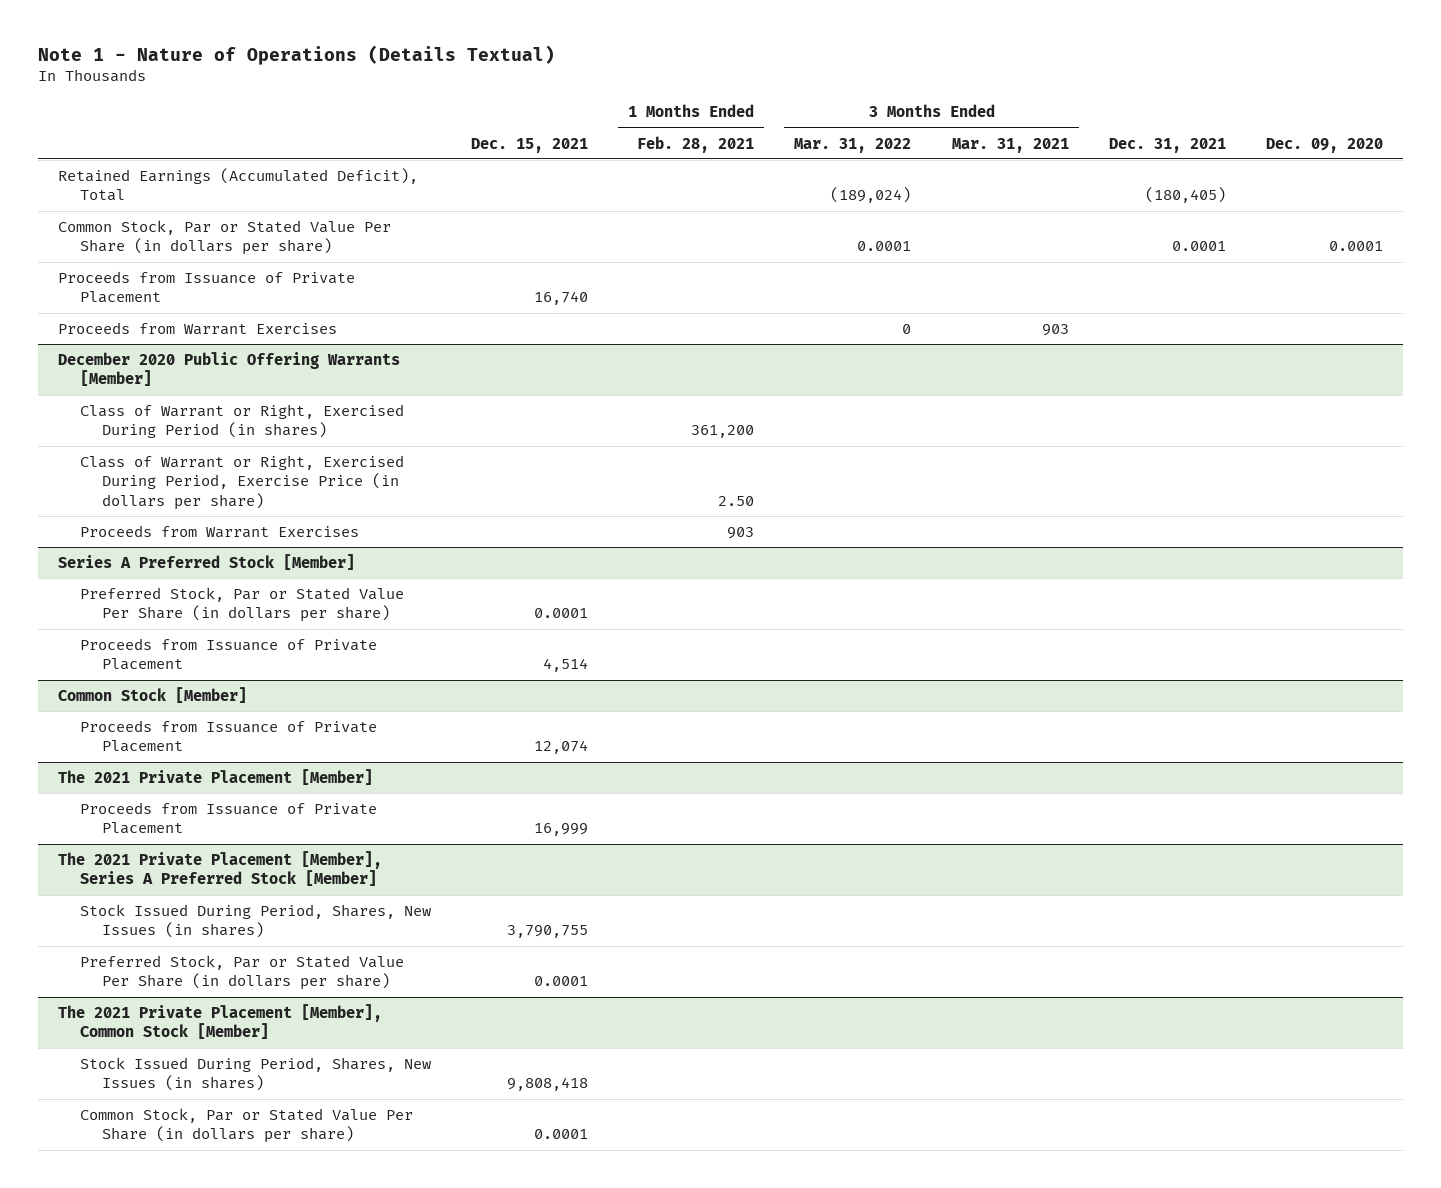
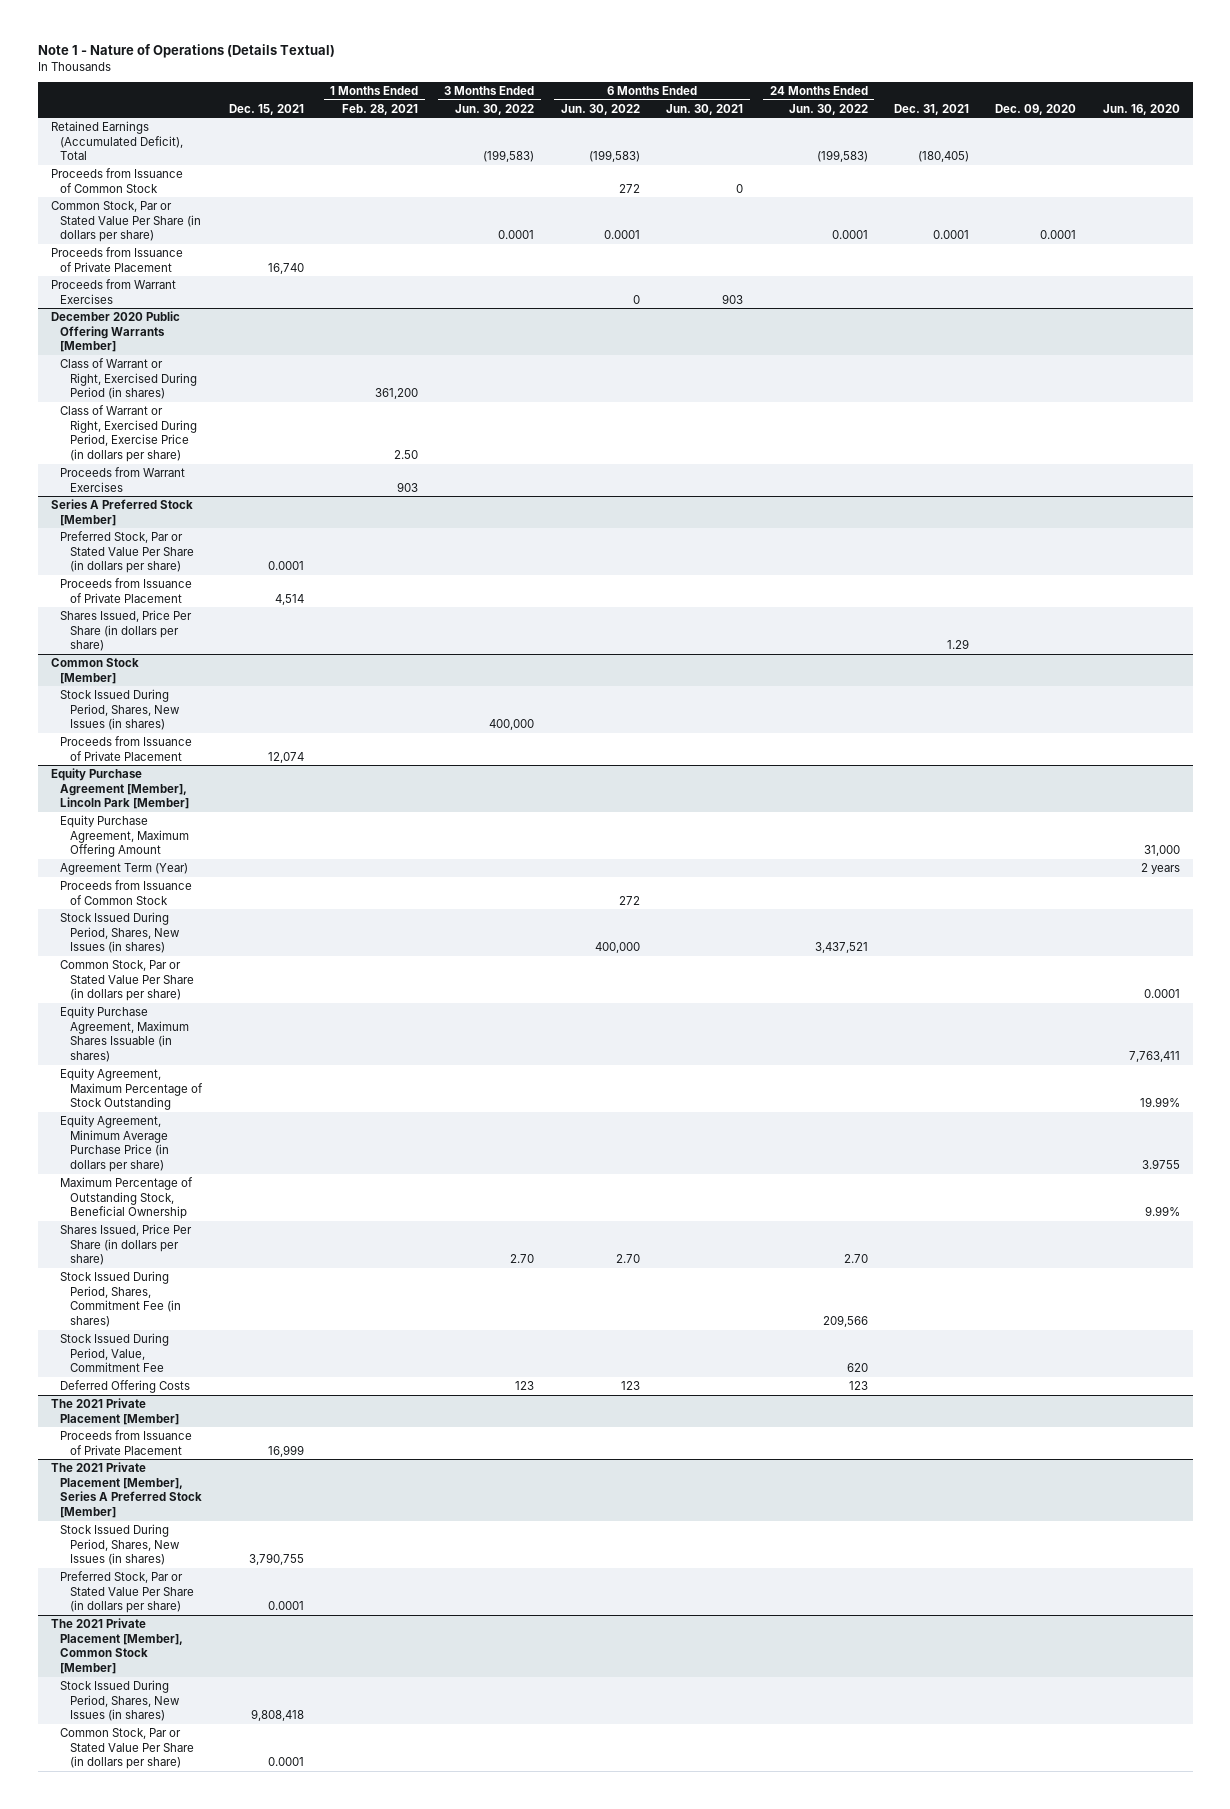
- | Dec. 15, 2021 | 1 Months Ended Feb. 28, 2021 | 3 Months Ended Mar. 31, 2022 | 3 Months Ended Mar. 31, 2021 | Dec. 31, 2021 | Dec. 09, 2020
+ | Dec. 15, 2021 | 1 Months Ended Feb. 28, 2021 | 3 Months Ended Jun. 30, 2022 | 6 Months Ended Jun. 30, 2022 | 6 Months Ended Jun. 30, 2021 | 24 Months Ended Jun. 30, 2022 | Dec. 31, 2021 | Dec. 09, 2020 | Jun. 16, 2020
+ Proceeds from Issuance of Common Stock | | | | 272 | 0 | | | |
@ Series A Preferred Stock [Member]
+ Shares Issued, Price Per Share (in dollars per share) | | | | | | | 1.29 | |
@ Common Stock [Member]
+ Stock Issued During Period, Shares, New Issues (in shares) | | | 400,000 | | | | | |
+ Equity Purchase Agreement [Member], Lincoln Park [Member]
+ Equity Purchase Agreement, Maximum Offering Amount | | | | | | | | | 31,000
+ Agreement Term (Year) | | | | | | | | | 2 years
+ Proceeds from Issuance of Common Stock | | | | 272 | | | | |
+ Stock Issued During Period, Shares, New Issues (in shares) | | | | 400,000 | | 3,437,521 | | |
+ Common Stock, Par or Stated Value Per Share (in dollars per share) | | | | | | | | | 0.0001
+ Equity Purchase Agreement, Maximum Shares Issuable (in shares) | | | | | | | | | 7,763,411
+ Equity Agreement, Maximum Percentage of Stock Outstanding | | | | | | | | | 19.99%
+ Equity Agreement, Minimum Average Purchase Price (in dollars per share) | | | | | | | | | 3.9755
+ Maximum Percentage of Outstanding Stock, Beneficial Ownership | | | | | | | | | 9.99%
+ Shares Issued, Price Per Share (in dollars per share) | | | 2.70 | 2.70 | | 2.70 | | |
+ Stock Issued During Period, Shares, Commitment Fee (in shares) | | | | | | 209,566 | | |
+ Stock Issued During Period, Value, Commitment Fee | | | | | | 620 | | |
+ Deferred Offering Costs | | | 123 | 123 | | 123 | | |

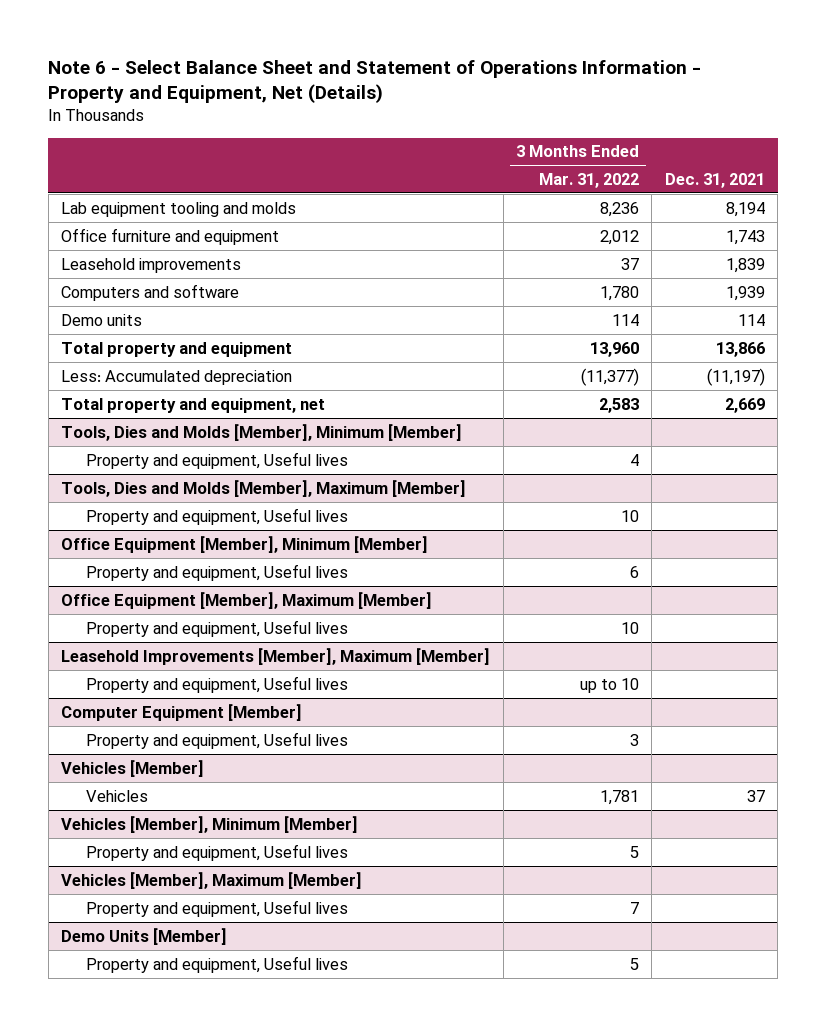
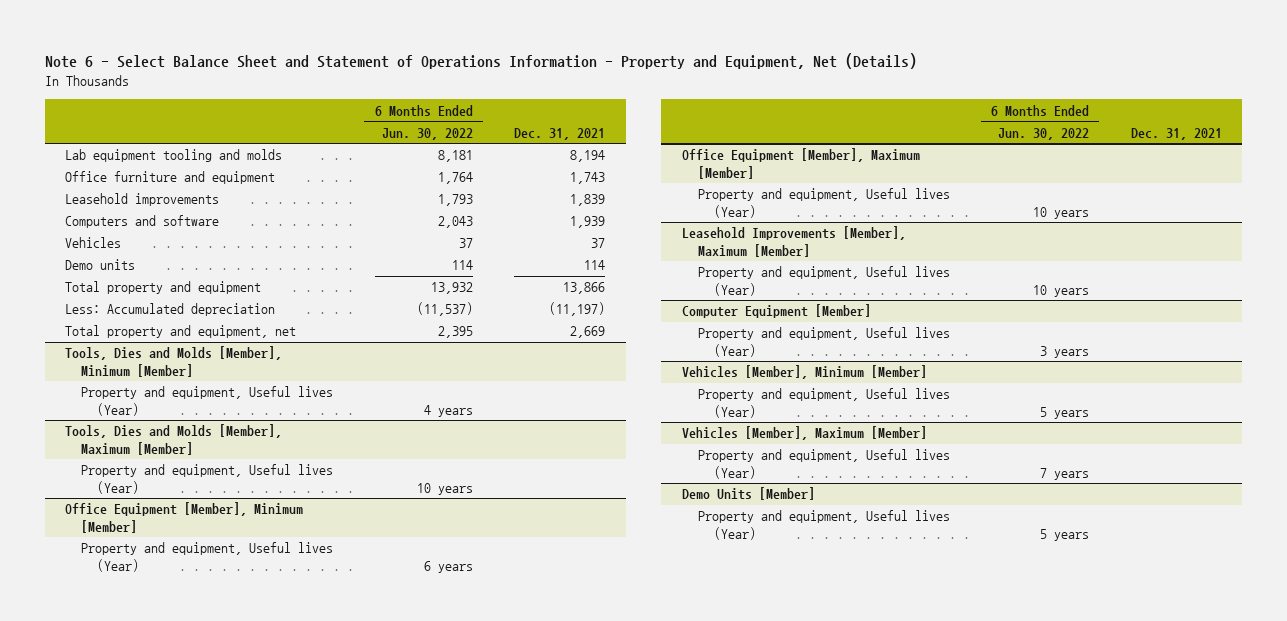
- | 3 Months Ended Mar. 31, 2022 | Dec. 31, 2021
+ | 6 Months Ended Jun. 30, 2022 | Dec. 31, 2021
+ Vehicles | 37 | 37
@ Tools, Dies and Molds [Member], Minimum [Member]
- Property and equipment, Useful lives | 4 |
+ Property and equipment, Useful lives (Year) | 4 years |
@ Tools, Dies and Molds [Member], Maximum [Member]
- Property and equipment, Useful lives | 10 |
+ Property and equipment, Useful lives (Year) | 10 years |
@ Office Equipment [Member], Minimum [Member]
- Property and equipment, Useful lives | 6 |
+ Property and equipment, Useful lives (Year) | 6 years |
@ Office Equipment [Member], Maximum [Member]
- Property and equipment, Useful lives | 10 |
+ Property and equipment, Useful lives (Year) | 10 years |
@ Leasehold Improvements [Member], Maximum [Member]
- Property and equipment, Useful lives | up to 10 |
+ Property and equipment, Useful lives (Year) | 10 years |
@ Computer Equipment [Member]
- Property and equipment, Useful lives | 3 |
- Vehicles [Member]
- Vehicles | 1,781 | 37
@ Computer Equipment [Member]
+ Property and equipment, Useful lives (Year) | 3 years |
@ Vehicles [Member], Minimum [Member]
- Property and equipment, Useful lives | 5 |
+ Property and equipment, Useful lives (Year) | 5 years |
@ Vehicles [Member], Maximum [Member]
- Property and equipment, Useful lives | 7 |
+ Property and equipment, Useful lives (Year) | 7 years |
@ Demo Units [Member]
- Property and equipment, Useful lives | 5 |
+ Property and equipment, Useful lives (Year) | 5 years |

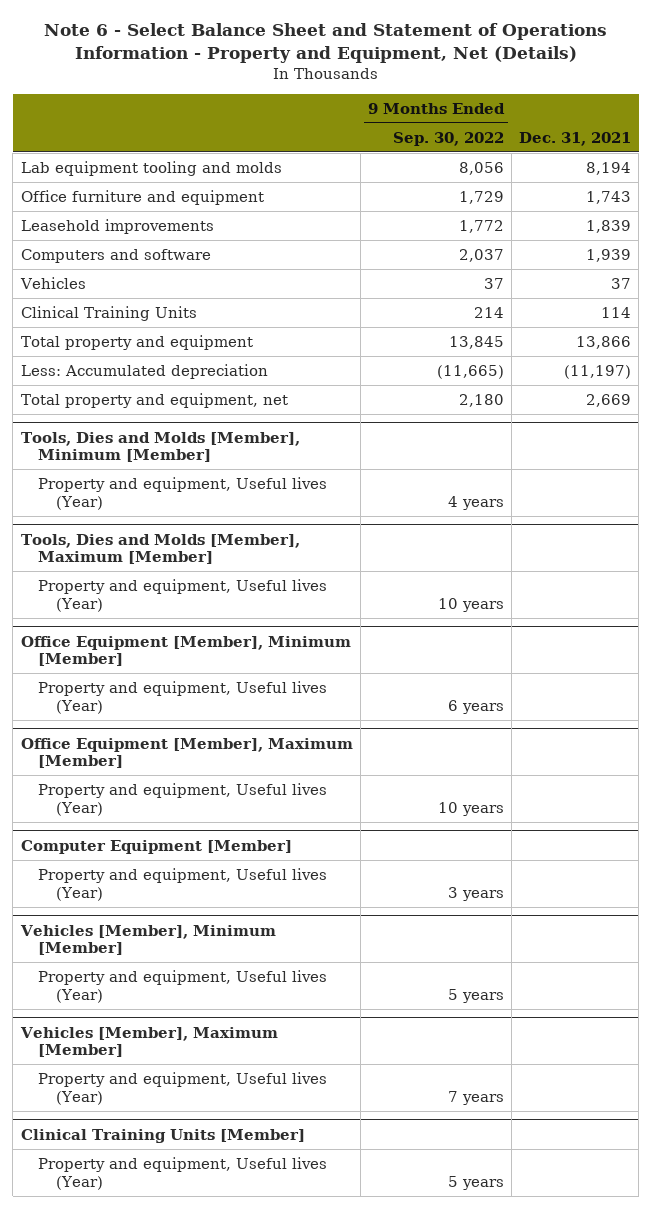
- | 6 Months Ended Jun. 30, 2022 | Dec. 31, 2021
+ | 9 Months Ended Sep. 30, 2022 | Dec. 31, 2021
- Demo units | 114 | 114
+ Clinical Training Units | 214 | 114
- Leasehold Improvements [Member], Maximum [Member]
- Property and equipment, Useful lives (Year) | 10 years |
- Demo Units [Member]
- Property and equipment, Useful lives (Year) | 5 years |
+ Clinical Training Units [Member]
+ Property and equipment, Useful lives (Year) | 5 years |

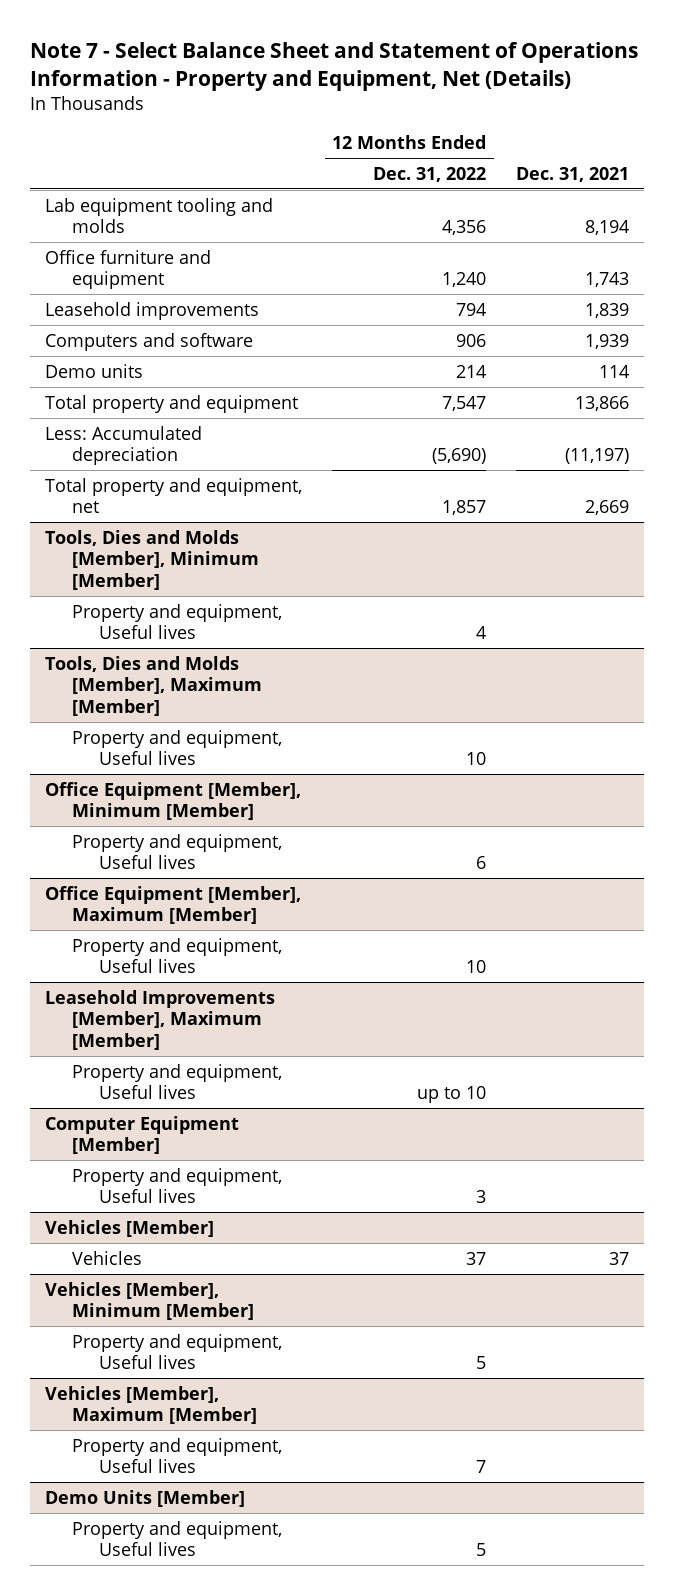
- Note 6 - Select Balance Sheet and Statement of Operations Information - Property and Equipment, Net (Details)
+ Note 7 - Select Balance Sheet and Statement of Operations Information - Property and Equipment, Net (Details)
- | 9 Months Ended Sep. 30, 2022 | Dec. 31, 2021
+ | 12 Months Ended Dec. 31, 2022 | Dec. 31, 2021
- Vehicles | 37 | 37
- Clinical Training Units | 214 | 114
+ Demo units | 214 | 114
@ Tools, Dies and Molds [Member], Minimum [Member]
- Property and equipment, Useful lives (Year) | 4 years |
+ Property and equipment, Useful lives | 4 |
@ Tools, Dies and Molds [Member], Maximum [Member]
- Property and equipment, Useful lives (Year) | 10 years |
+ Property and equipment, Useful lives | 10 |
@ Office Equipment [Member], Minimum [Member]
- Property and equipment, Useful lives (Year) | 6 years |
+ Property and equipment, Useful lives | 6 |
@ Office Equipment [Member], Maximum [Member]
- Property and equipment, Useful lives (Year) | 10 years |
+ Property and equipment, Useful lives | 10 |
+ Leasehold Improvements [Member], Maximum [Member]
+ Property and equipment, Useful lives | up to 10 |
@ Computer Equipment [Member]
- Property and equipment, Useful lives (Year) | 3 years |
+ Property and equipment, Useful lives | 3 |
+ Vehicles [Member]
+ Vehicles | 37 | 37
@ Vehicles [Member], Minimum [Member]
- Property and equipment, Useful lives (Year) | 5 years |
+ Property and equipment, Useful lives | 5 |
@ Vehicles [Member], Maximum [Member]
- Property and equipment, Useful lives (Year) | 7 years |
- Clinical Training Units [Member]
- Property and equipment, Useful lives (Year) | 5 years |
@ Vehicles [Member], Maximum [Member]
+ Property and equipment, Useful lives | 7 |
+ Demo Units [Member]
+ Property and equipment, Useful lives | 5 |

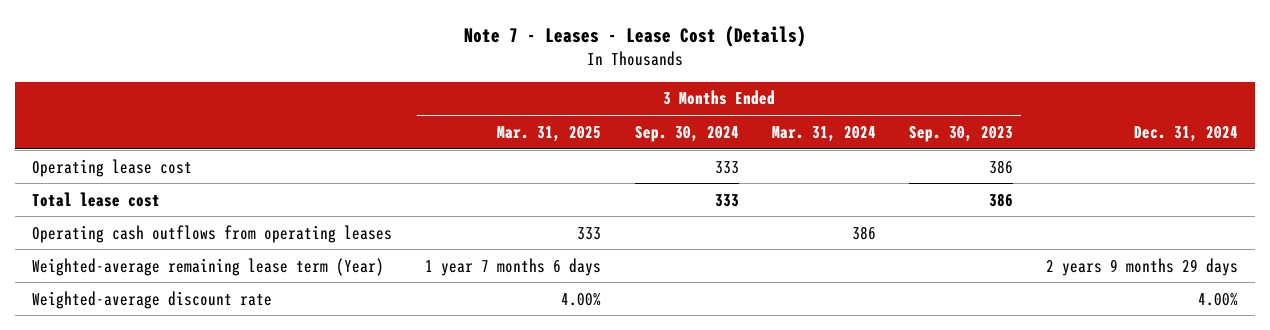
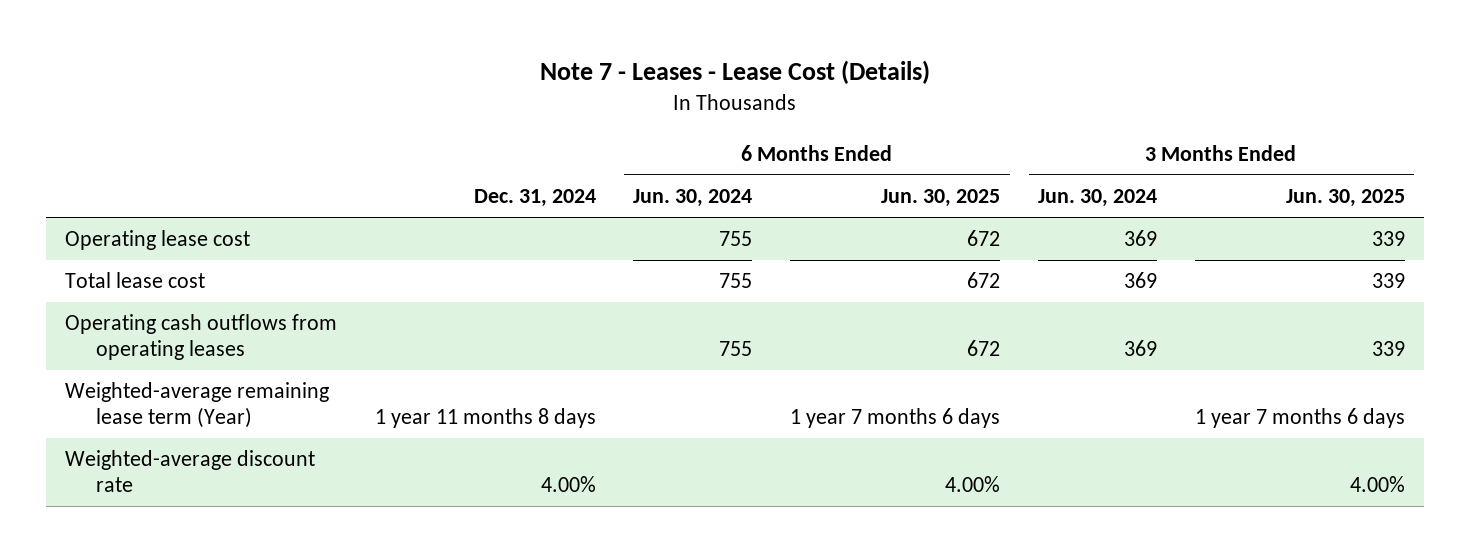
- | 3 Months Ended Mar. 31, 2025 | 3 Months Ended Sep. 30, 2024 | 3 Months Ended Mar. 31, 2024 | 3 Months Ended Sep. 30, 2023 | Dec. 31, 2024
+ | Dec. 31, 2024 | 6 Months Ended Jun. 30, 2024 | 6 Months Ended Jun. 30, 2025 | 3 Months Ended Jun. 30, 2024 | 3 Months Ended Jun. 30, 2025
- Weighted-average remaining lease term (Year) | 1 year 7 months 6 days | | | | 2 years 9 months 29 days
+ Weighted-average remaining lease term (Year) | 1 year 11 months 8 days | | 1 year 7 months 6 days | | 1 year 7 months 6 days

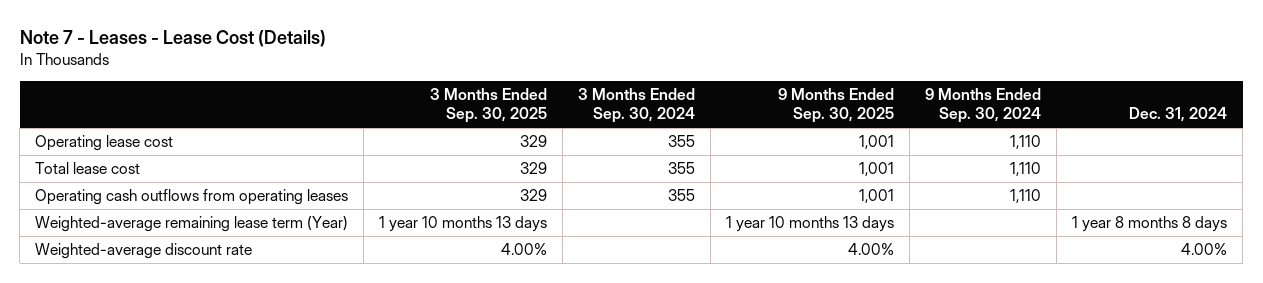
- | Dec. 31, 2024 | 6 Months Ended Jun. 30, 2024 | 6 Months Ended Jun. 30, 2025 | 3 Months Ended Jun. 30, 2024 | 3 Months Ended Jun. 30, 2025
+ | 3 Months Ended Sep. 30, 2025 | 3 Months Ended Sep. 30, 2024 | 9 Months Ended Sep. 30, 2025 | 9 Months Ended Sep. 30, 2024 | Dec. 31, 2024
- Weighted-average remaining lease term (Year) | 1 year 11 months 8 days | | 1 year 7 months 6 days | | 1 year 7 months 6 days
+ Weighted-average remaining lease term (Year) | 1 year 10 months 13 days | | 1 year 10 months 13 days | | 1 year 8 months 8 days

